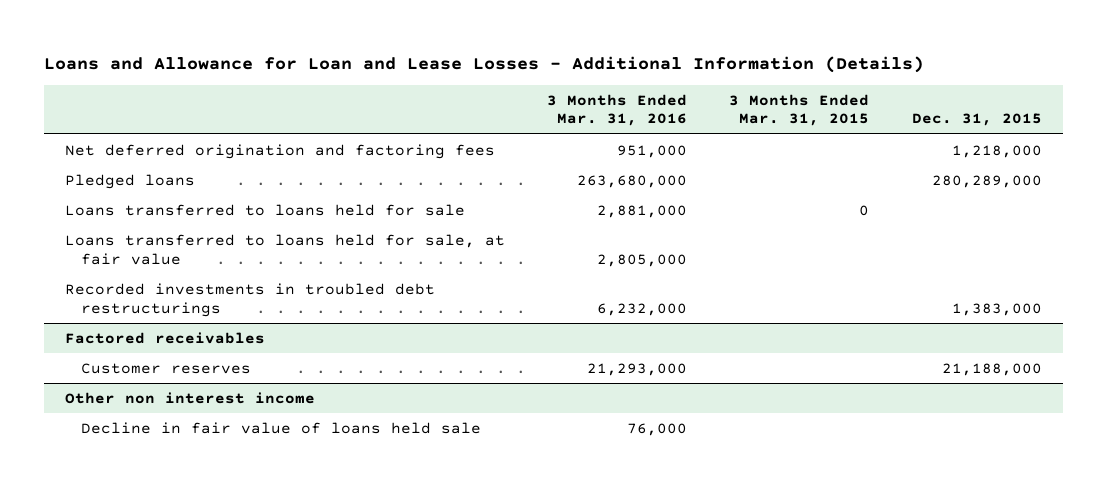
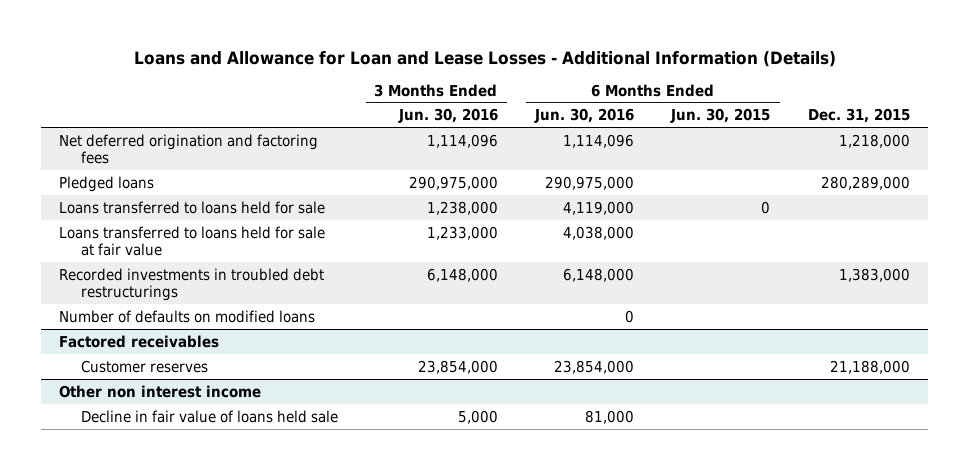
- | 3 Months Ended Mar. 31, 2016 | 3 Months Ended Mar. 31, 2015 | Dec. 31, 2015
+ | 3 Months Ended Jun. 30, 2016 | 6 Months Ended Jun. 30, 2016 | 6 Months Ended Jun. 30, 2015 | Dec. 31, 2015
- Loans transferred to loans held for sale, at fair value | 2,805,000 | |
+ Loans transferred to loans held for sale at fair value | 1,233,000 | 4,038,000 | |
+ Number of defaults on modified loans | | 0 | |

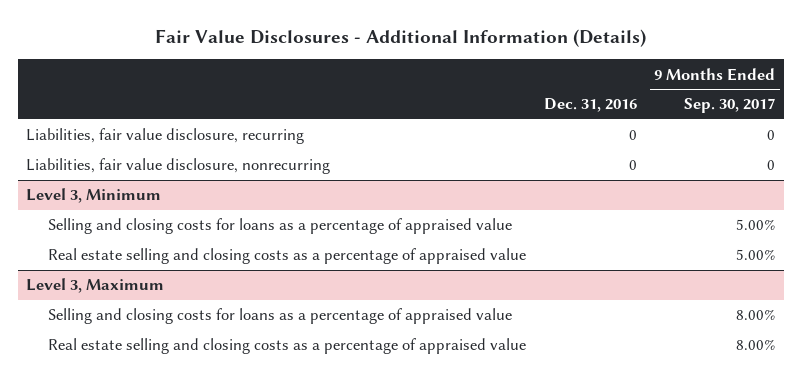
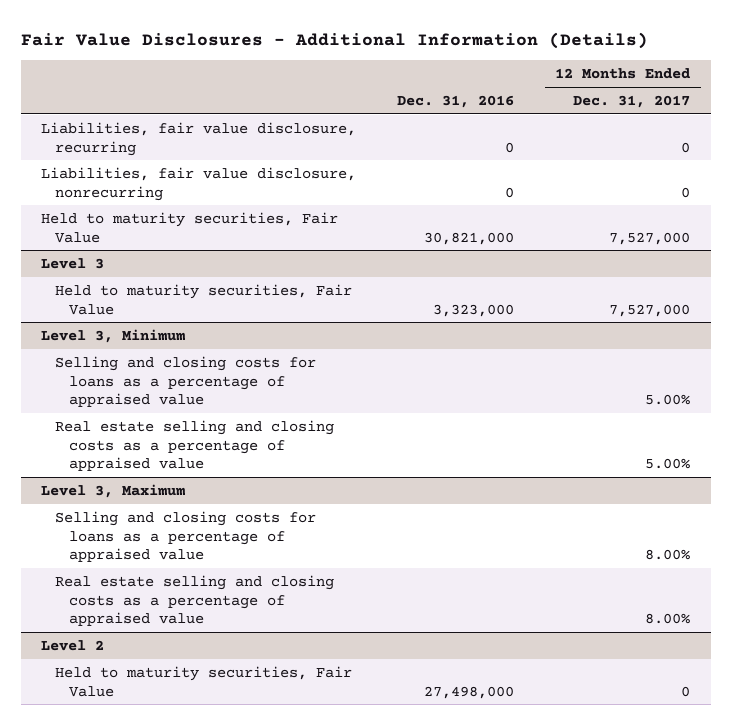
- | Dec. 31, 2016 | 9 Months Ended Sep. 30, 2017
+ | Dec. 31, 2016 | 12 Months Ended Dec. 31, 2017
+ Held to maturity securities, Fair Value | 30,821,000 | 7,527,000
+ Level 3
+ Held to maturity securities, Fair Value | 3,323,000 | 7,527,000
+ Level 2
+ Held to maturity securities, Fair Value | 27,498,000 | 0

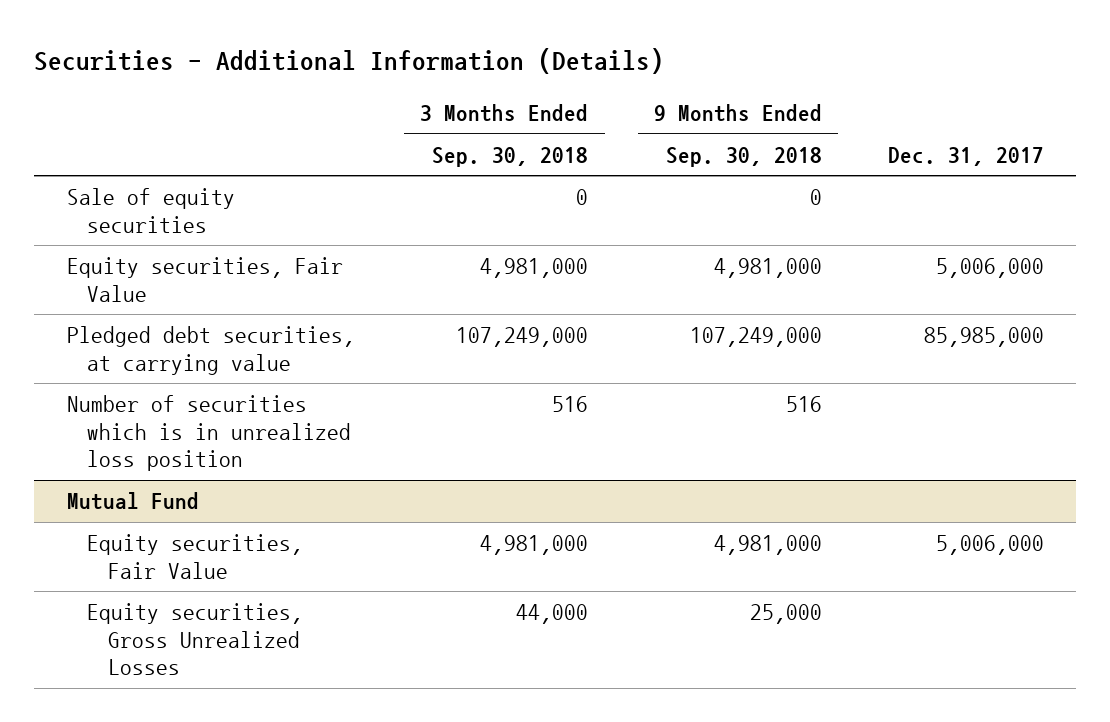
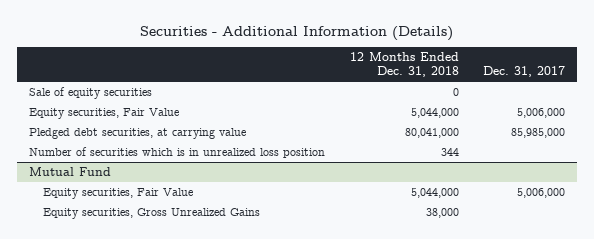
- | 3 Months Ended Sep. 30, 2018 | 9 Months Ended Sep. 30, 2018 | Dec. 31, 2017
+ | 12 Months Ended Dec. 31, 2018 | Dec. 31, 2017
@ Mutual Fund
- Equity securities, Gross Unrealized Losses | 44,000 | 25,000 |
+ Equity securities, Gross Unrealized Gains | 38,000 |

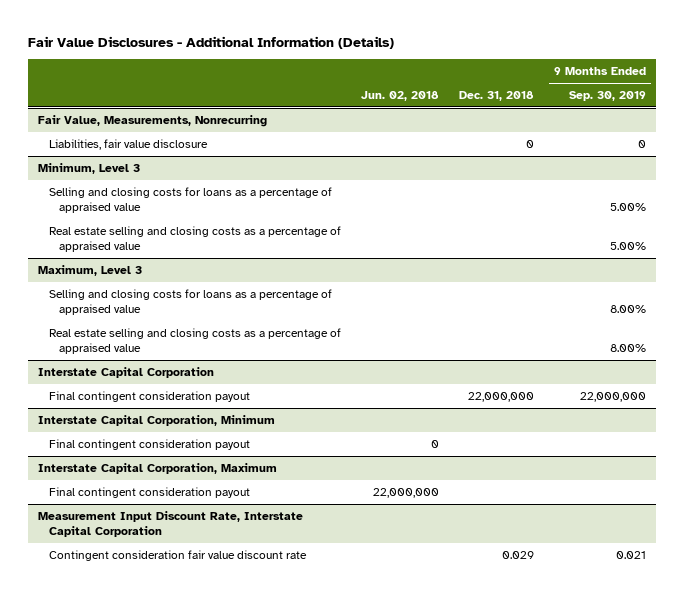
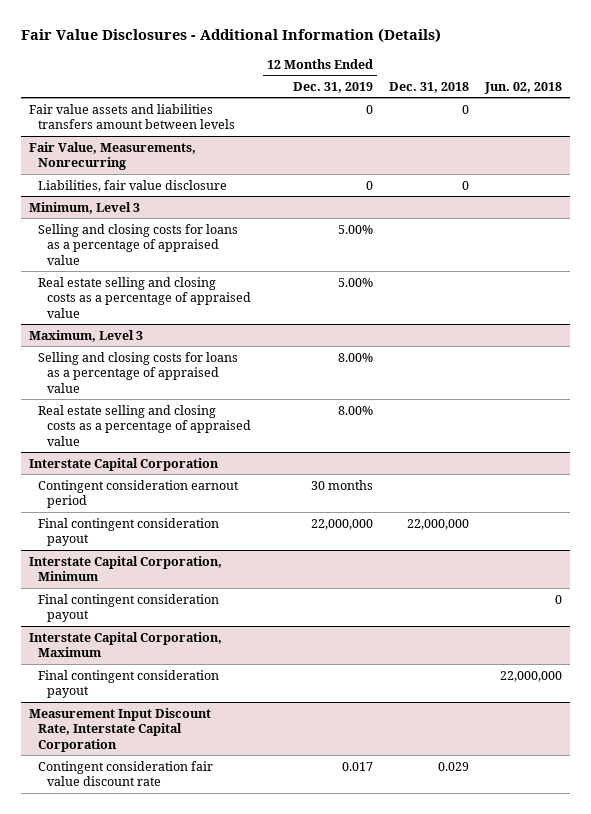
- | Jun. 02, 2018 | Dec. 31, 2018 | 9 Months Ended Sep. 30, 2019
+ | 12 Months Ended Dec. 31, 2019 | Dec. 31, 2018 | Jun. 02, 2018
+ Fair value assets and liabilities transfers amount between levels | 0 | 0 |
@ Interstate Capital Corporation
+ Contingent consideration earnout period | 30 months | |

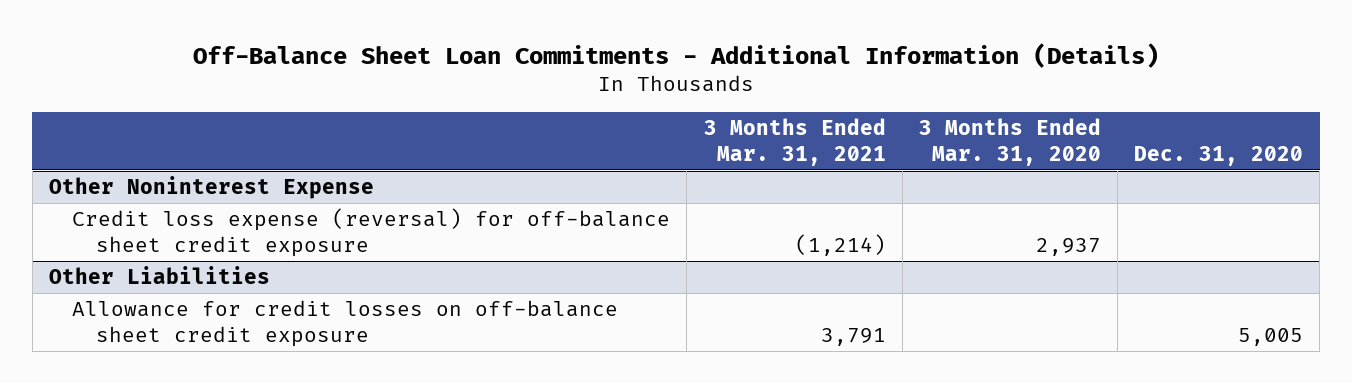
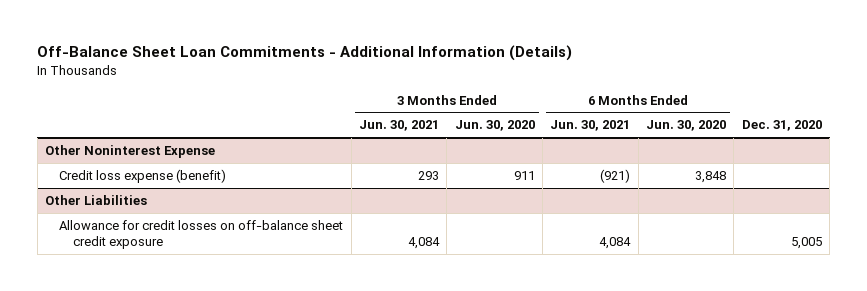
- | 3 Months Ended Mar. 31, 2021 | 3 Months Ended Mar. 31, 2020 | Dec. 31, 2020
+ | 3 Months Ended Jun. 30, 2021 | 3 Months Ended Jun. 30, 2020 | 6 Months Ended Jun. 30, 2021 | 6 Months Ended Jun. 30, 2020 | Dec. 31, 2020
@ Other Noninterest Expense
- Credit loss expense (reversal) for off-balance sheet credit exposure | (1,214) | 2,937 |
+ Credit loss expense (benefit) | 293 | 911 | (921) | 3,848 |

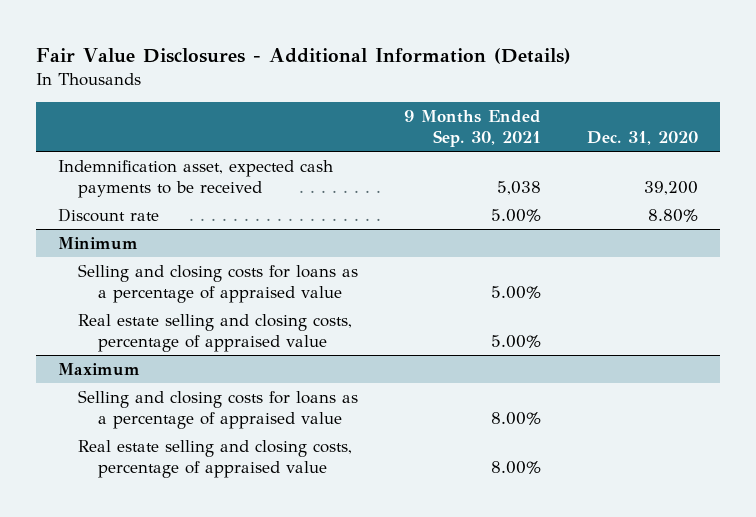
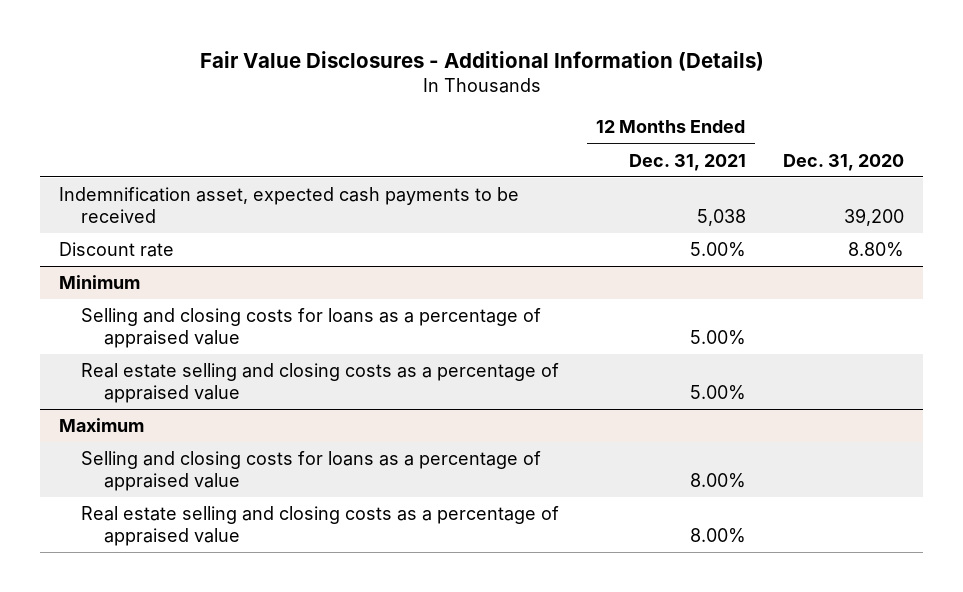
- | 9 Months Ended Sep. 30, 2021 | Dec. 31, 2020
+ | 12 Months Ended Dec. 31, 2021 | Dec. 31, 2020
@ Minimum
- Real estate selling and closing costs, percentage of appraised value | 5.00% |
+ Real estate selling and closing costs as a percentage of appraised value | 5.00% |
@ Maximum
- Real estate selling and closing costs, percentage of appraised value | 8.00% |
+ Real estate selling and closing costs as a percentage of appraised value | 8.00% |

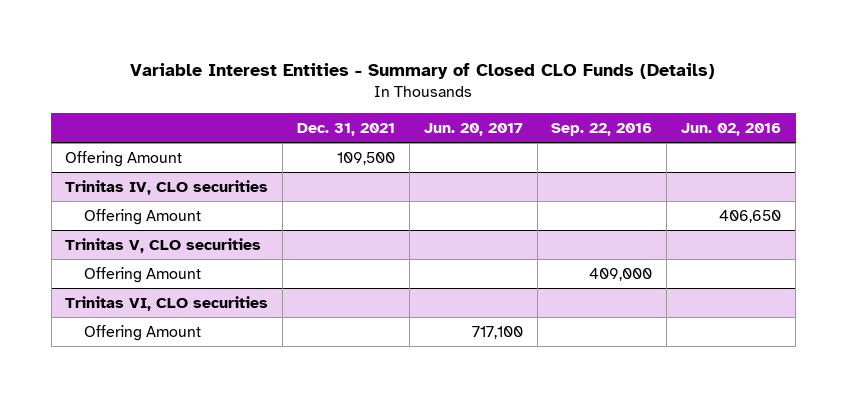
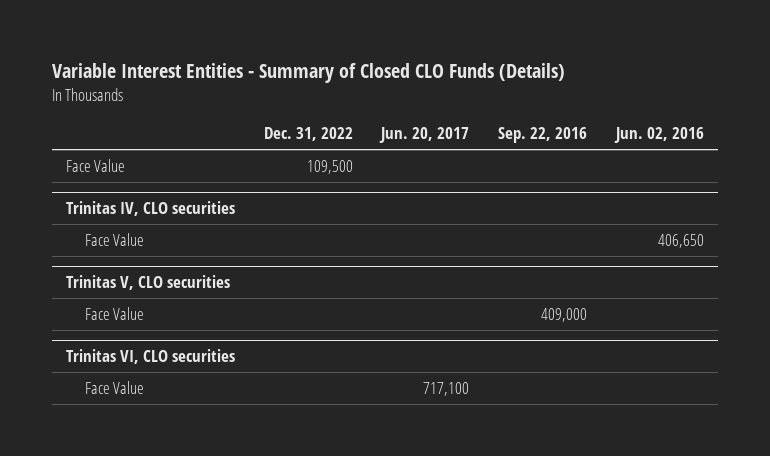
- | Dec. 31, 2021 | Jun. 20, 2017 | Sep. 22, 2016 | Jun. 02, 2016
+ | Dec. 31, 2022 | Jun. 20, 2017 | Sep. 22, 2016 | Jun. 02, 2016
- Offering Amount | 109,500 | | |
+ Face Value | 109,500 | | |
@ Trinitas IV, CLO securities
- Offering Amount | | | | 406,650
+ Face Value | | | | 406,650
@ Trinitas V, CLO securities
- Offering Amount | | | 409,000 |
+ Face Value | | | 409,000 |
@ Trinitas VI, CLO securities
- Offering Amount | | 717,100 | |
+ Face Value | | 717,100 | |

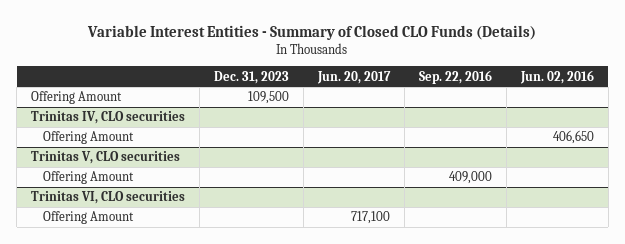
- | Dec. 31, 2022 | Jun. 20, 2017 | Sep. 22, 2016 | Jun. 02, 2016
+ | Dec. 31, 2023 | Jun. 20, 2017 | Sep. 22, 2016 | Jun. 02, 2016
- Face Value | 109,500 | | |
+ Offering Amount | 109,500 | | |
@ Trinitas IV, CLO securities
- Face Value | | | | 406,650
+ Offering Amount | | | | 406,650
@ Trinitas V, CLO securities
- Face Value | | | 409,000 |
+ Offering Amount | | | 409,000 |
@ Trinitas VI, CLO securities
- Face Value | | 717,100 | |
+ Offering Amount | | 717,100 | |

